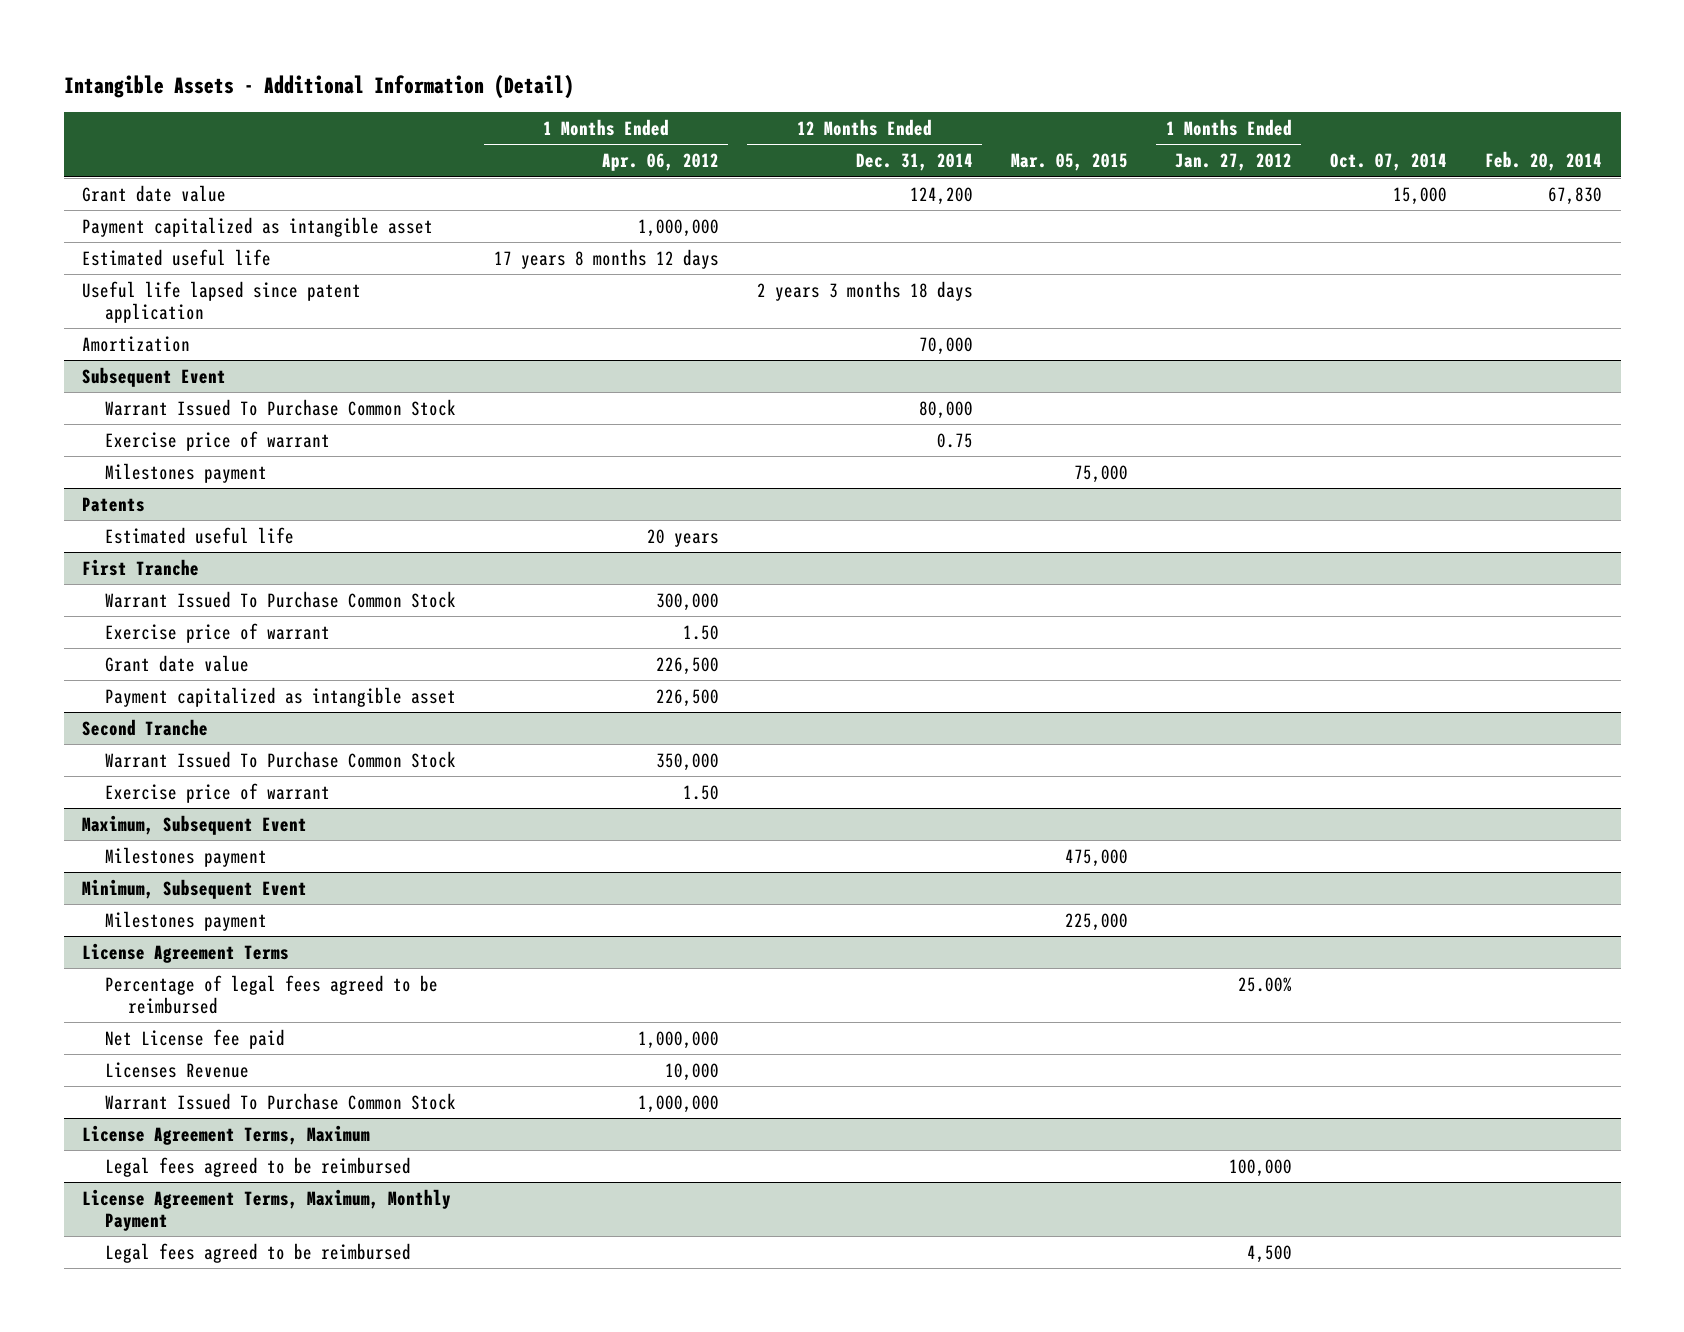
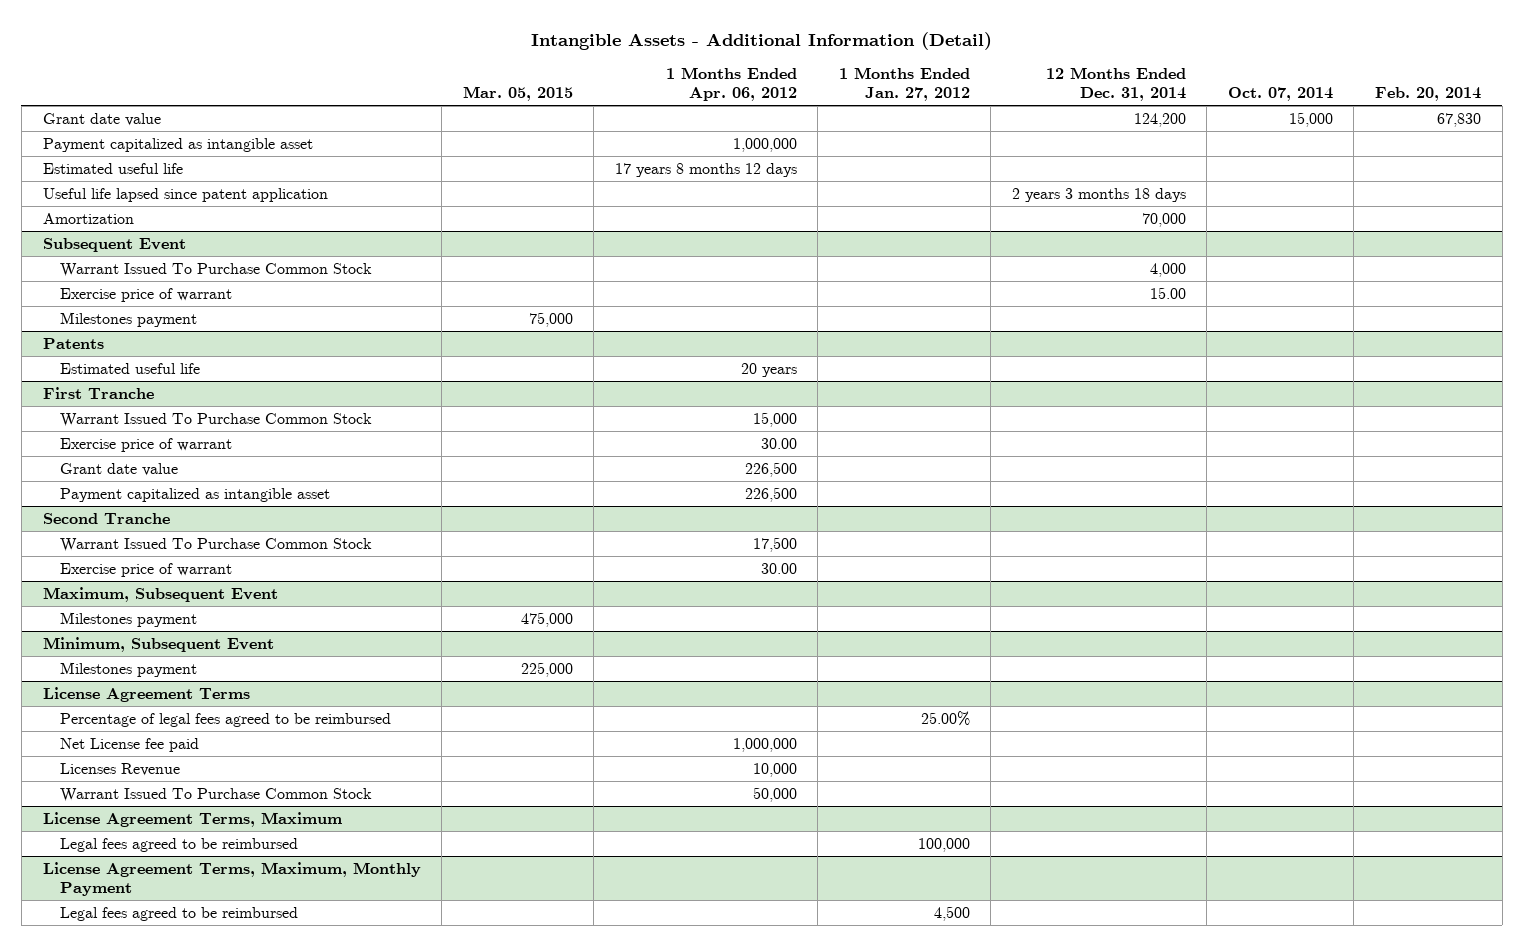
- | 1 Months Ended Apr. 06, 2012 | 12 Months Ended Dec. 31, 2014 | Mar. 05, 2015 | 1 Months Ended Jan. 27, 2012 | Oct. 07, 2014 | Feb. 20, 2014
+ | Mar. 05, 2015 | 1 Months Ended Apr. 06, 2012 | 1 Months Ended Jan. 27, 2012 | 12 Months Ended Dec. 31, 2014 | Oct. 07, 2014 | Feb. 20, 2014
@ Subsequent Event
- Warrant Issued To Purchase Common Stock | | 80,000 | | | |
- Exercise price of warrant | | 0.75 | | | |
+ Warrant Issued To Purchase Common Stock | | | | 4,000 | |
+ Exercise price of warrant | | | | 15.00 | |
@ First Tranche
- Warrant Issued To Purchase Common Stock | 300,000 | | | | |
- Exercise price of warrant | 1.50 | | | | |
+ Warrant Issued To Purchase Common Stock | | 15,000 | | | |
+ Exercise price of warrant | | 30.00 | | | |
@ Second Tranche
- Warrant Issued To Purchase Common Stock | 350,000 | | | | |
- Exercise price of warrant | 1.50 | | | | |
+ Warrant Issued To Purchase Common Stock | | 17,500 | | | |
+ Exercise price of warrant | | 30.00 | | | |
@ License Agreement Terms
- Warrant Issued To Purchase Common Stock | 1,000,000 | | | | |
+ Warrant Issued To Purchase Common Stock | | 50,000 | | | |

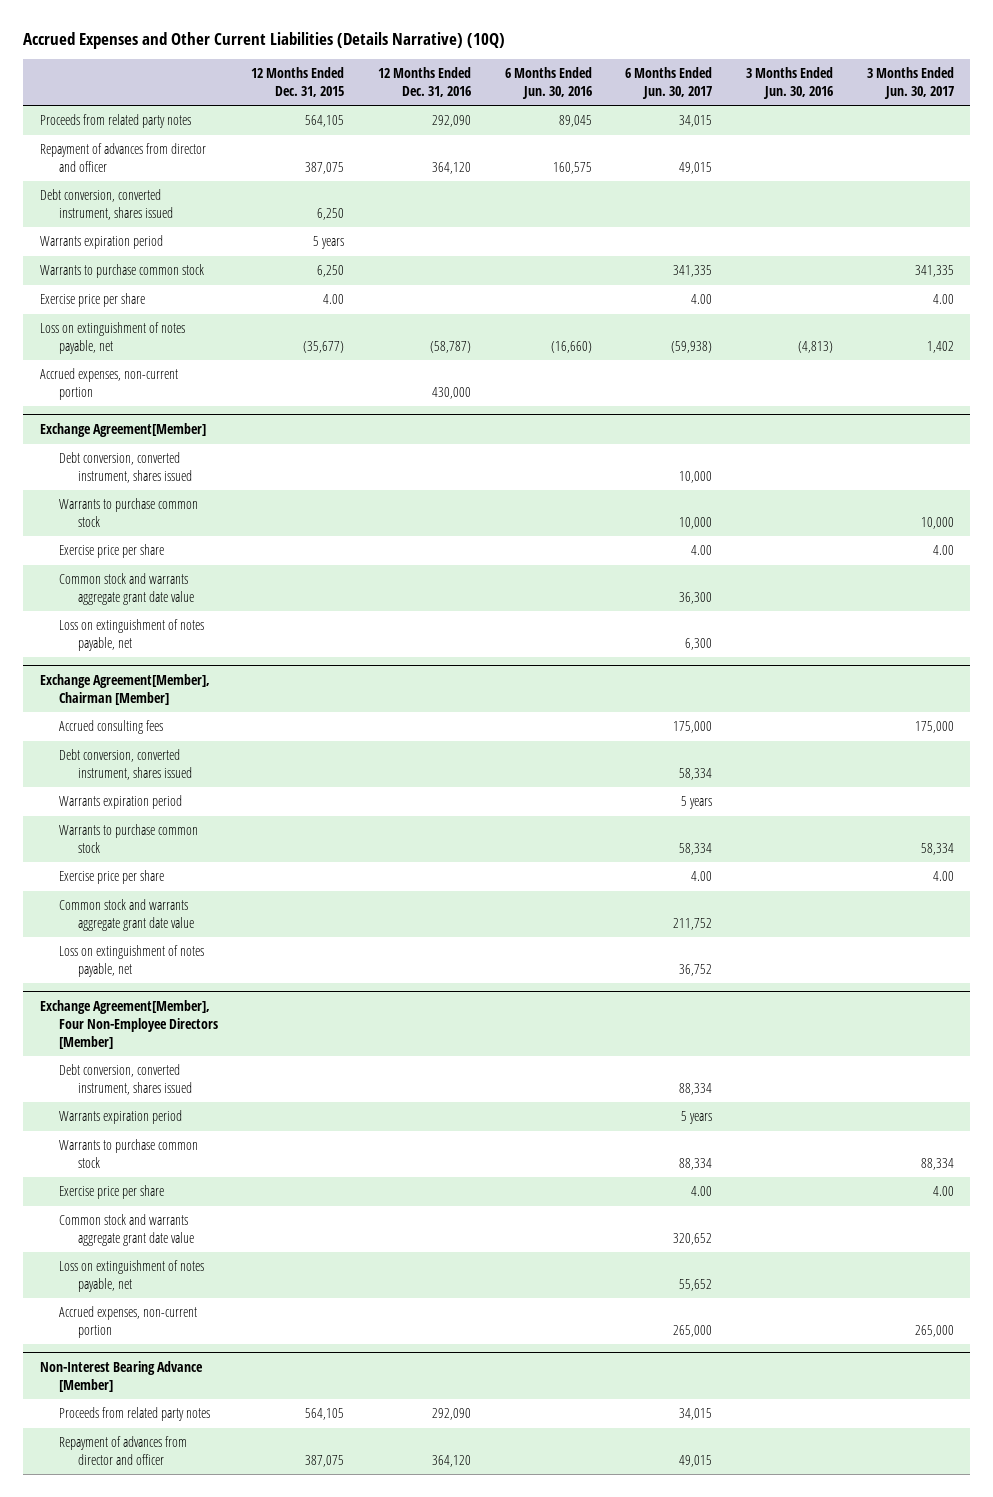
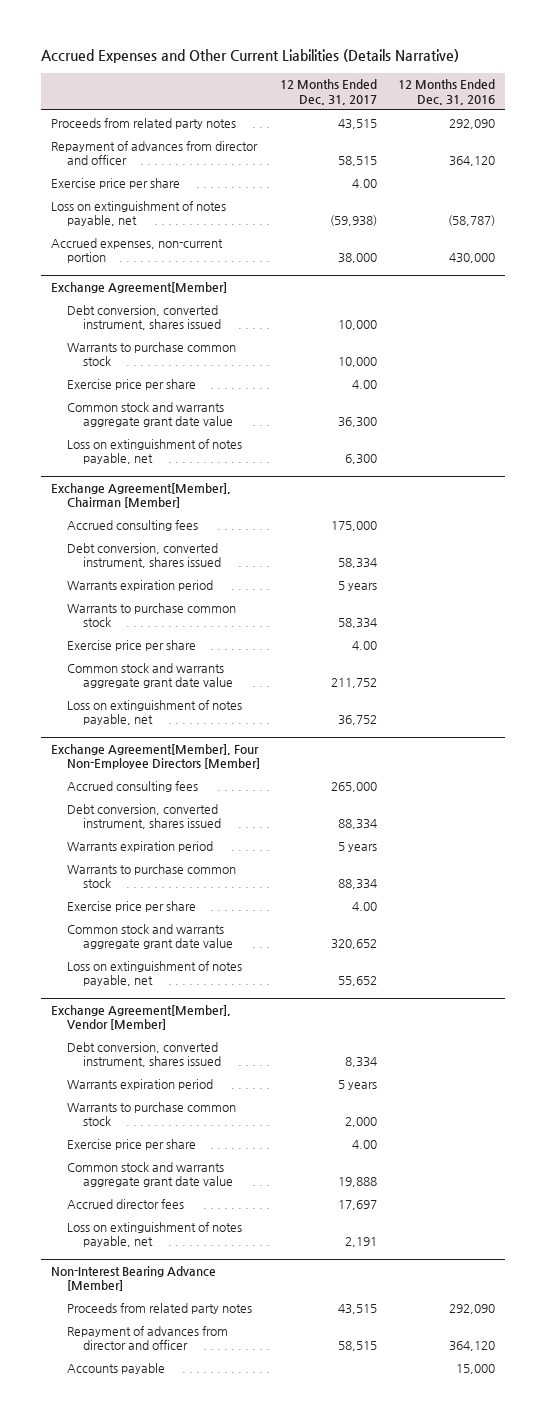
- Accrued Expenses and Other Current Liabilities (Details Narrative) (10Q)
+ Accrued Expenses and Other Current Liabilities (Details Narrative)
- | 12 Months Ended Dec. 31, 2015 | 12 Months Ended Dec. 31, 2016 | 6 Months Ended Jun. 30, 2016 | 6 Months Ended Jun. 30, 2017 | 3 Months Ended Jun. 30, 2016 | 3 Months Ended Jun. 30, 2017
+ | 12 Months Ended Dec. 31, 2017 | 12 Months Ended Dec. 31, 2016
- Debt conversion, converted instrument, shares issued | 6,250 | | | | |
- Warrants expiration period | 5 years | | | | |
- Warrants to purchase common stock | 6,250 | | | 341,335 | | 341,335
@ Exchange Agreement[Member], Four Non-Employee Directors [Member]
+ Accrued consulting fees | 265,000 |
- Accrued expenses, non-current portion | | | | 265,000 | | 265,000
+ Exchange Agreement[Member], Vendor [Member]
+ Debt conversion, converted instrument, shares issued | 8,334 |
+ Warrants expiration period | 5 years |
+ Warrants to purchase common stock | 2,000 |
+ Exercise price per share | 4.00 |
+ Common stock and warrants aggregate grant date value | 19,888 |
+ Accrued director fees | 17,697 |
+ Loss on extinguishment of notes payable, net | 2,191 |
@ Non-Interest Bearing Advance [Member]
+ Accounts payable | | 15,000

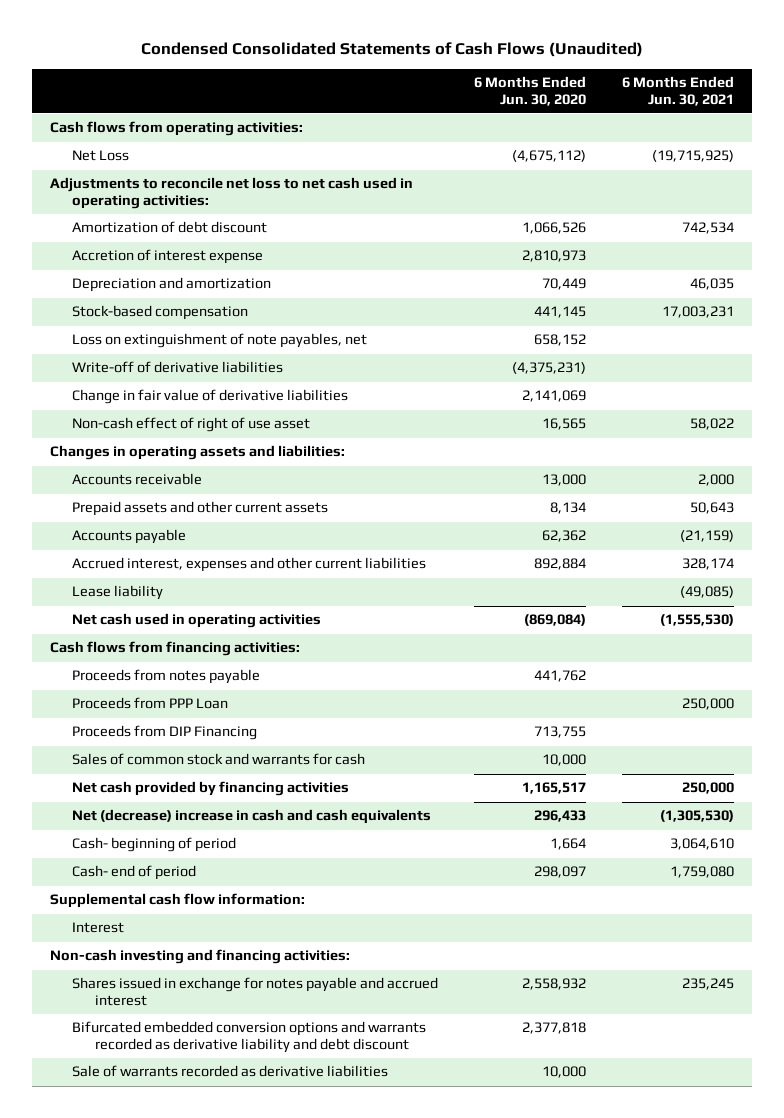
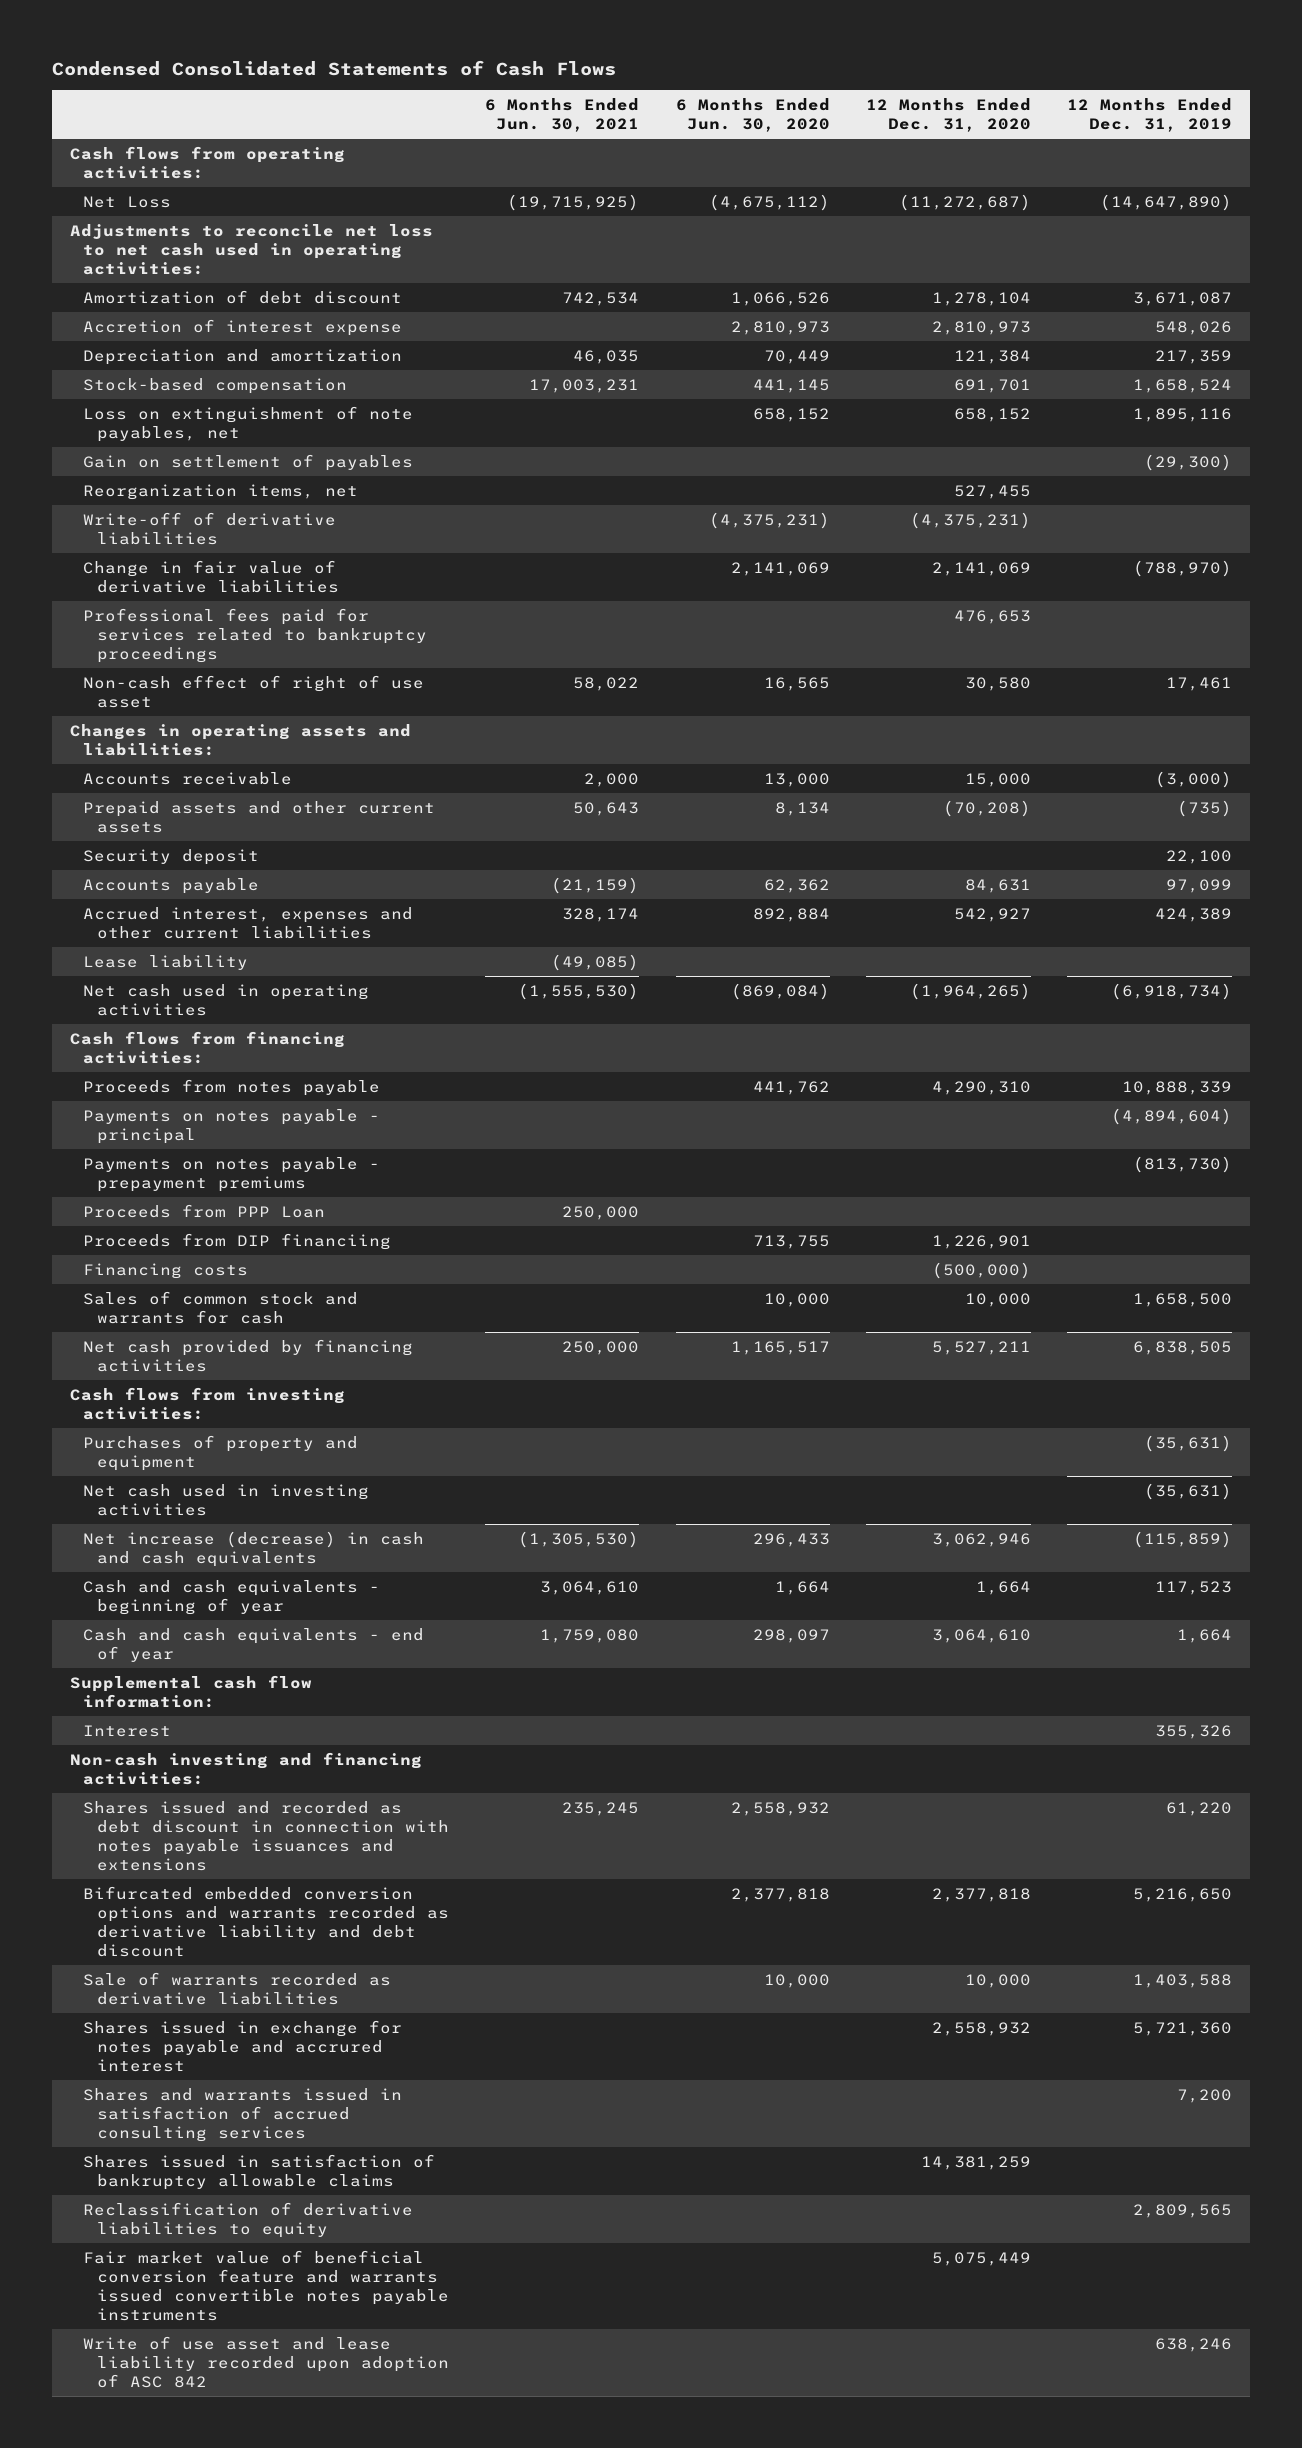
- Condensed Consolidated Statements of Cash Flows (Unaudited)
+ Condensed Consolidated Statements of Cash Flows
- | 6 Months Ended Jun. 30, 2020 | 6 Months Ended Jun. 30, 2021
+ | 6 Months Ended Jun. 30, 2021 | 6 Months Ended Jun. 30, 2020 | 12 Months Ended Dec. 31, 2020 | 12 Months Ended Dec. 31, 2019
+ Gain on settlement of payables | | | | (29,300)
+ Reorganization items, net | | | 527,455 |
+ Professional fees paid for services related to bankruptcy proceedings | | | 476,653 |
+ Security deposit | | | | 22,100
+ Payments on notes payable - principal | | | | (4,894,604)
+ Payments on notes payable - prepayment premiums | | | | (813,730)
- Proceeds from DIP Financing | 713,755 |
+ Proceeds from DIP financiing | | 713,755 | 1,226,901 |
+ Financing costs | | | (500,000) |
- Net (decrease) increase in cash and cash equivalents | 296,433 | (1,305,530)
- Cash- beginning of period | 1,664 | 3,064,610
- Cash- end of period | 298,097 | 1,759,080
+ Cash flows from investing activities:
+ Purchases of property and equipment | | | | (35,631)
+ Net cash used in investing activities | | | | (35,631)
+ Net increase (decrease) in cash and cash equivalents | (1,305,530) | 296,433 | 3,062,946 | (115,859)
+ Cash and cash equivalents - beginning of year | 3,064,610 | 1,664 | 1,664 | 117,523
+ Cash and cash equivalents - end of year | 1,759,080 | 298,097 | 3,064,610 | 1,664
- Shares issued in exchange for notes payable and accrued interest | 2,558,932 | 235,245
+ Shares issued and recorded as debt discount in connection with notes payable issuances and extensions | 235,245 | 2,558,932 | | 61,220
+ Shares issued in exchange for notes payable and accrured interest | | | 2,558,932 | 5,721,360
+ Shares and warrants issued in satisfaction of accrued consulting services | | | | 7,200
+ Shares issued in satisfaction of bankruptcy allowable claims | | | 14,381,259 |
+ Reclassification of derivative liabilities to equity | | | | 2,809,565
+ Fair market value of beneficial conversion feature and warrants issued convertible notes payable instruments | | | 5,075,449 |
+ Write of use asset and lease liability recorded upon adoption of ASC 842 | | | | 638,246

